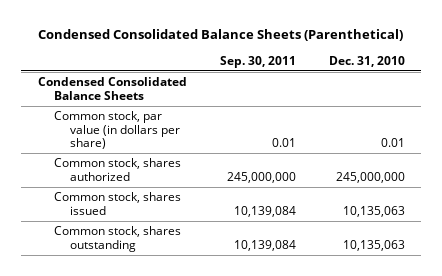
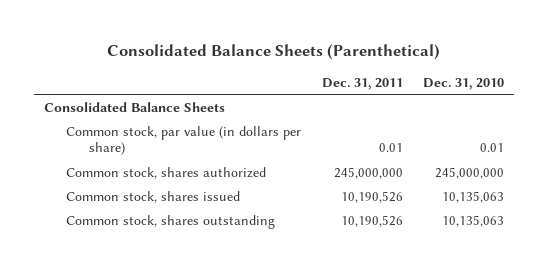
- Condensed Consolidated Balance Sheets (Parenthetical)
+ Consolidated Balance Sheets (Parenthetical)
- | Sep. 30, 2011 | Dec. 31, 2010
+ | Dec. 31, 2011 | Dec. 31, 2010
- Condensed Consolidated Balance Sheets
+ Consolidated Balance Sheets

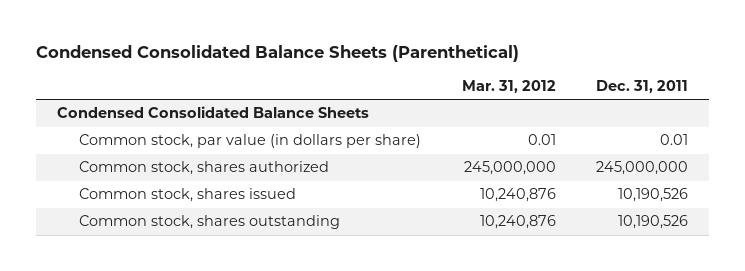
- Consolidated Balance Sheets (Parenthetical)
+ Condensed Consolidated Balance Sheets (Parenthetical)
- | Dec. 31, 2011 | Dec. 31, 2010
+ | Mar. 31, 2012 | Dec. 31, 2011
- Consolidated Balance Sheets
+ Condensed Consolidated Balance Sheets

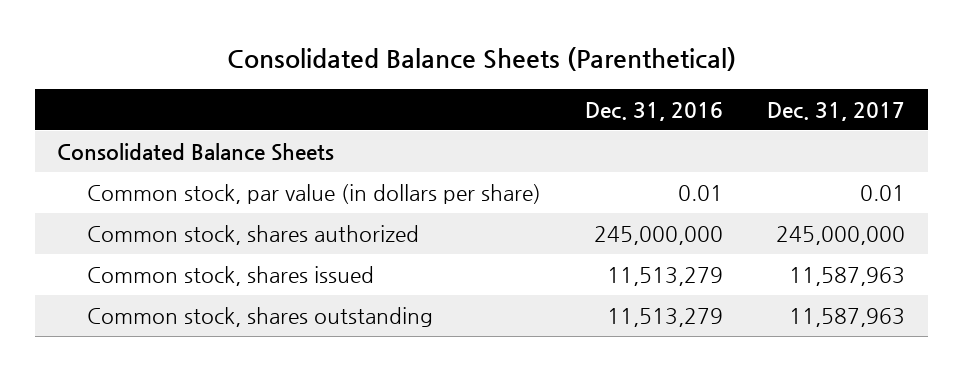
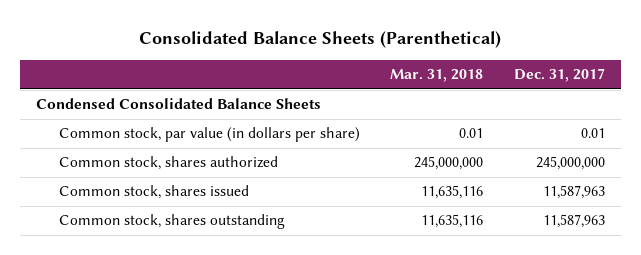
- | Dec. 31, 2016 | Dec. 31, 2017
+ | Mar. 31, 2018 | Dec. 31, 2017
- Consolidated Balance Sheets
+ Condensed Consolidated Balance Sheets

